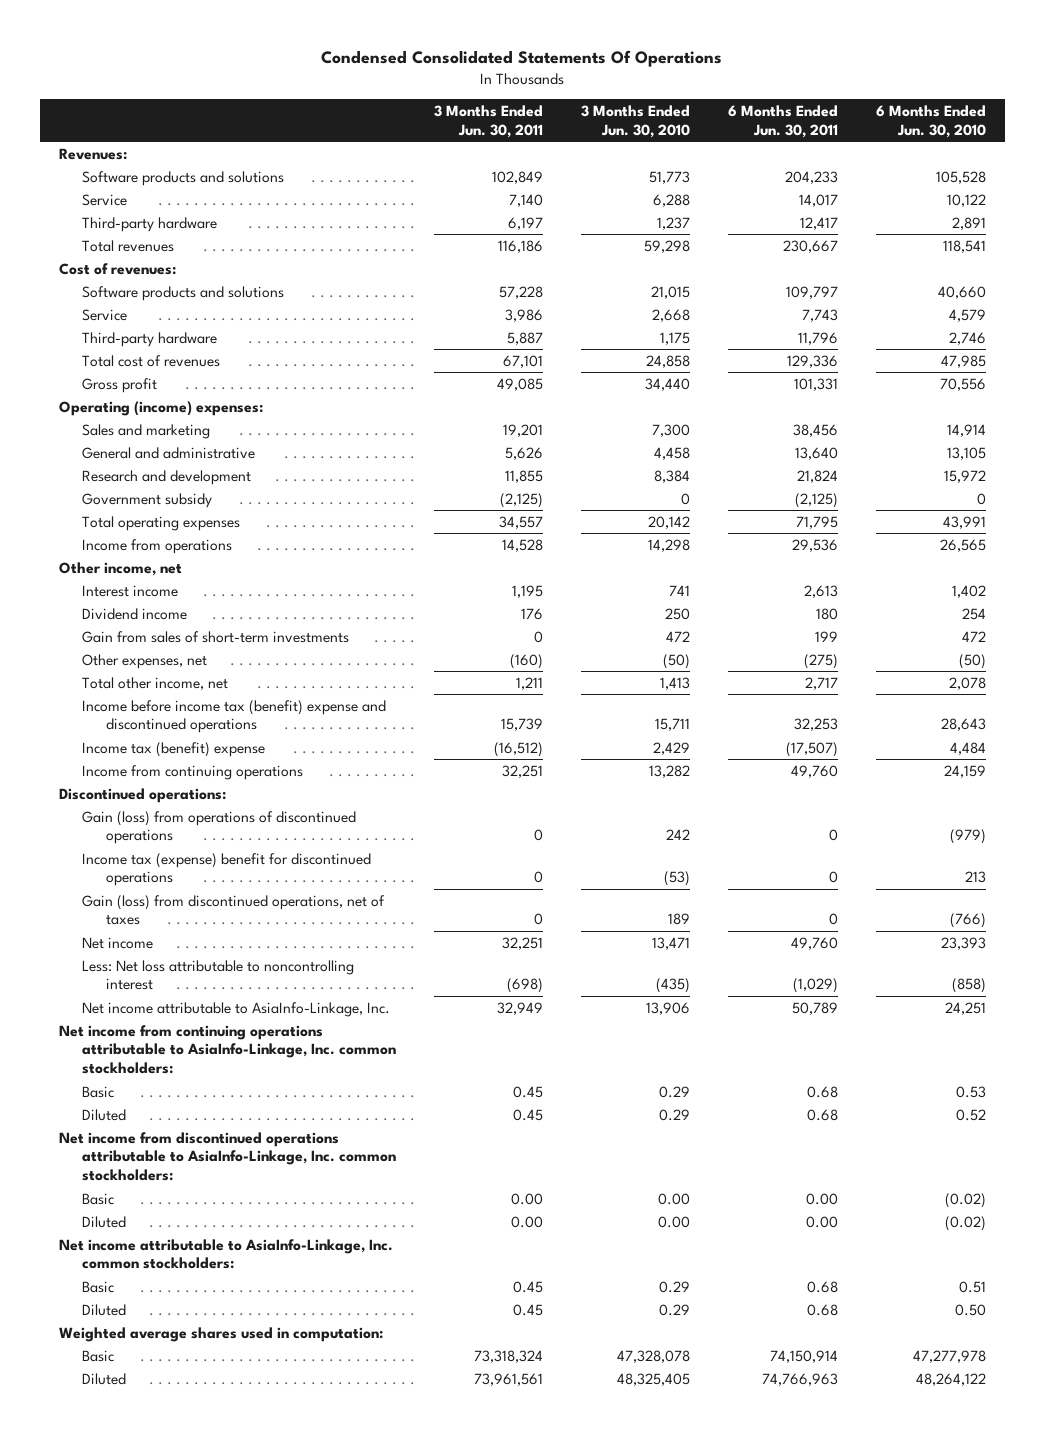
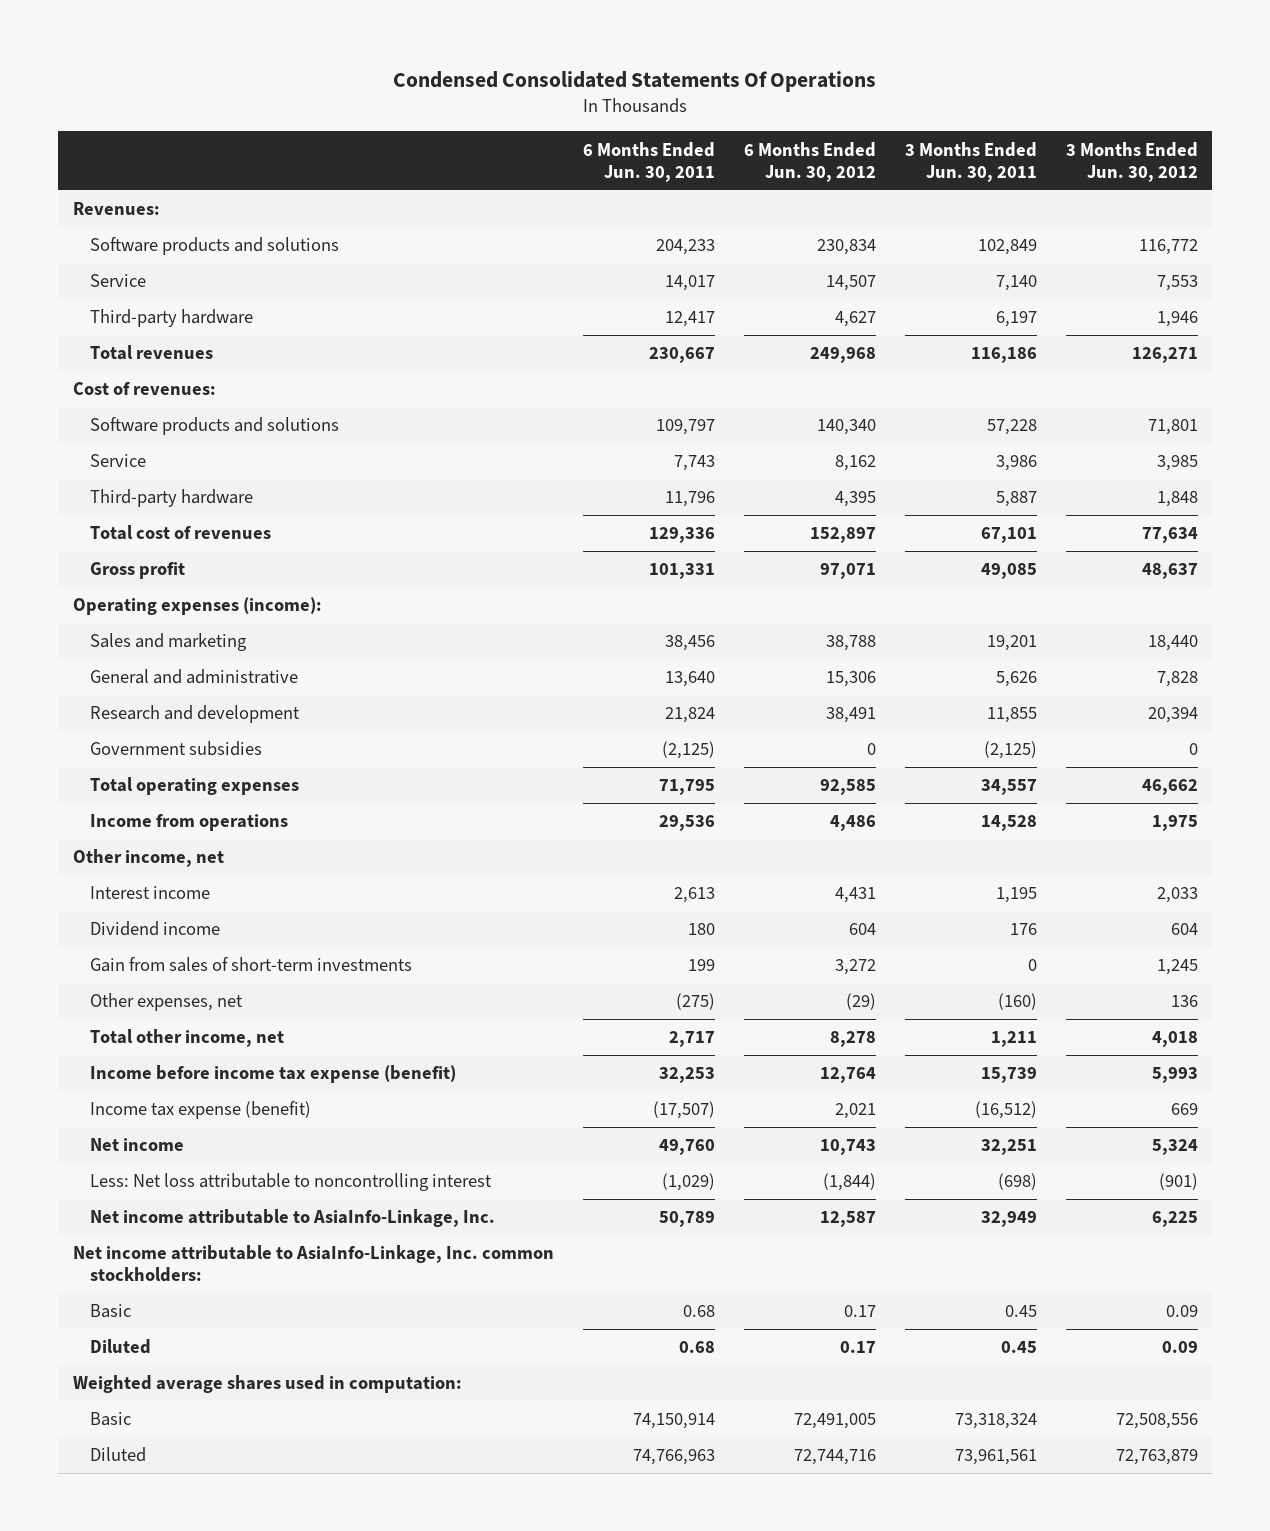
- | 3 Months Ended Jun. 30, 2011 | 3 Months Ended Jun. 30, 2010 | 6 Months Ended Jun. 30, 2011 | 6 Months Ended Jun. 30, 2010
+ | 6 Months Ended Jun. 30, 2011 | 6 Months Ended Jun. 30, 2012 | 3 Months Ended Jun. 30, 2011 | 3 Months Ended Jun. 30, 2012
- Operating (income) expenses:
+ Operating expenses (income):
- Government subsidy | (2,125) | 0 | (2,125) | 0
+ Government subsidies | (2,125) | 0 | (2,125) | 0
- Income before income tax (benefit) expense and discontinued operations | 15,739 | 15,711 | 32,253 | 28,643
- Income tax (benefit) expense | (16,512) | 2,429 | (17,507) | 4,484
- Income from continuing operations | 32,251 | 13,282 | 49,760 | 24,159
- Discontinued operations:
- Gain (loss) from operations of discontinued operations | 0 | 242 | 0 | (979)
- Income tax (expense) benefit for discontinued operations | 0 | (53) | 0 | 213
- Gain (loss) from discontinued operations, net of taxes | 0 | 189 | 0 | (766)
+ Income before income tax expense (benefit) | 32,253 | 12,764 | 15,739 | 5,993
+ Income tax expense (benefit) | (17,507) | 2,021 | (16,512) | 669
- Net income from continuing operations attributable to AsiaInfo-Linkage, Inc. common stockholders:
- Basic | 0.45 | 0.29 | 0.68 | 0.53
- Diluted | 0.45 | 0.29 | 0.68 | 0.52
- Net income from discontinued operations attributable to AsiaInfo-Linkage, Inc. common stockholders:
- Basic | 0.00 | 0.00 | 0.00 | (0.02)
- Diluted | 0.00 | 0.00 | 0.00 | (0.02)

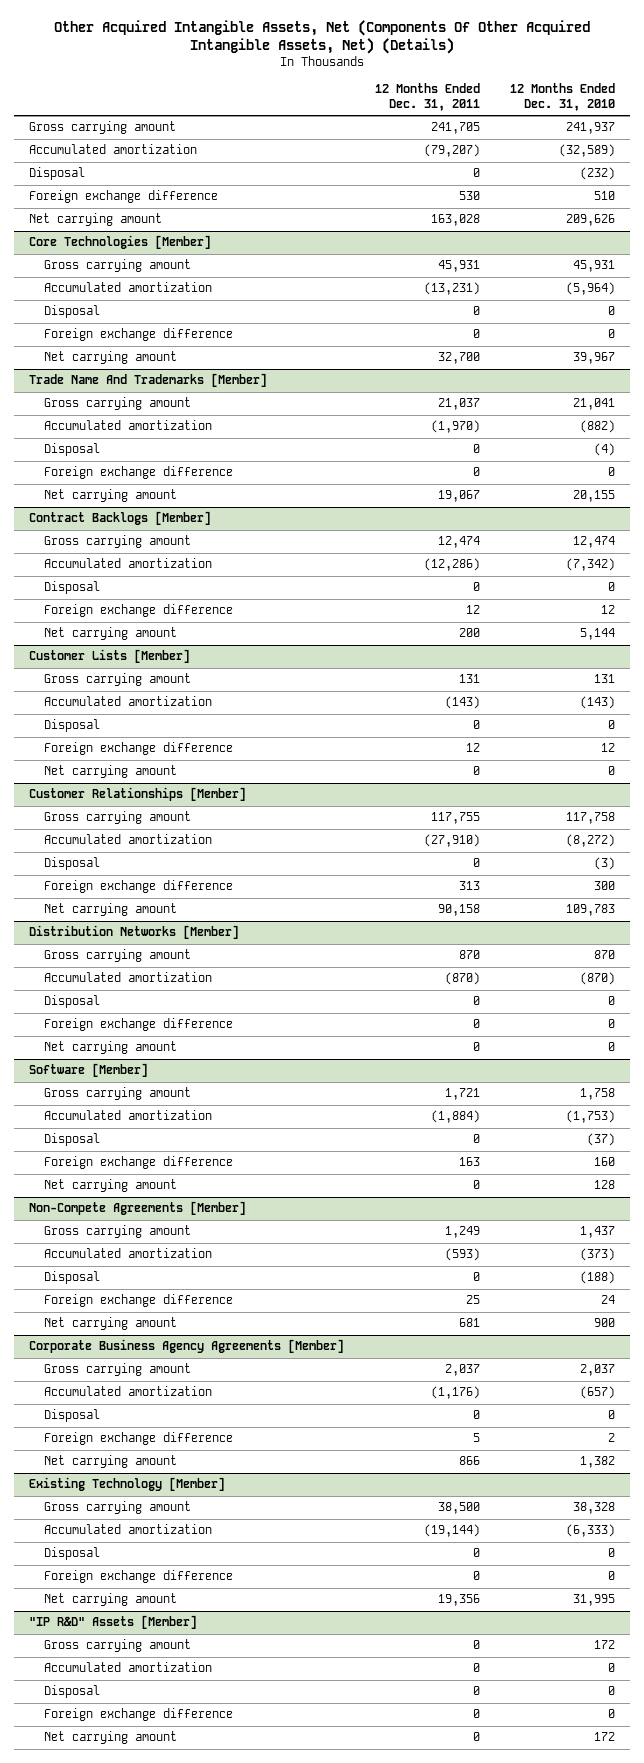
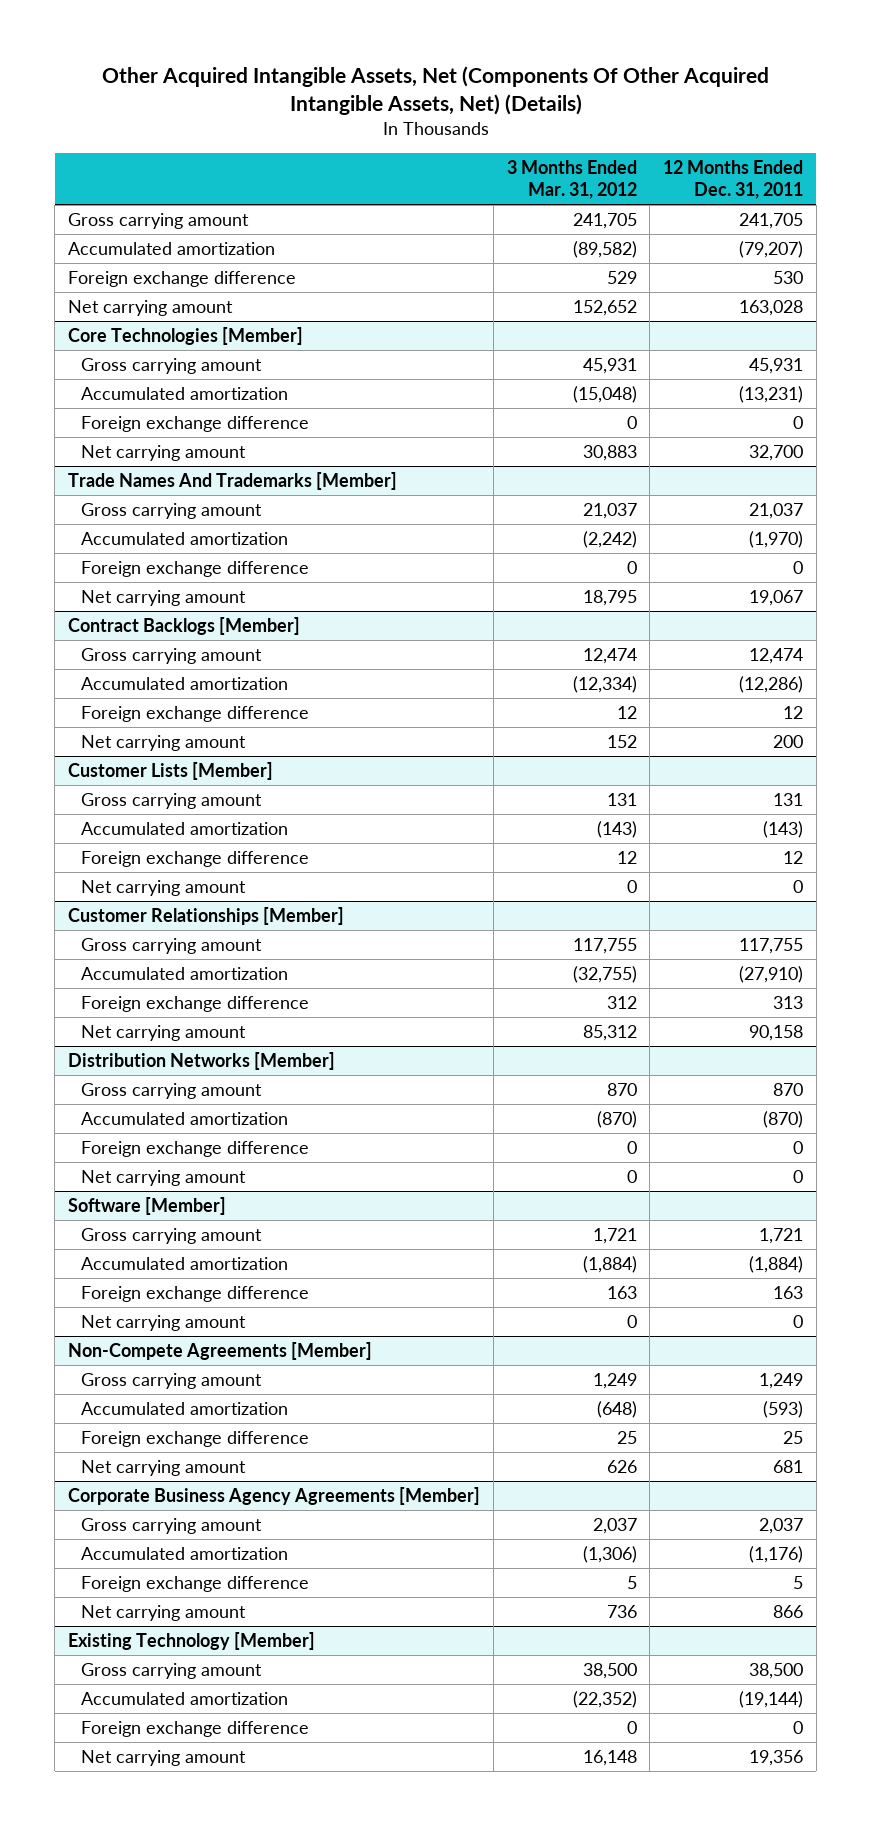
- | 12 Months Ended Dec. 31, 2011 | 12 Months Ended Dec. 31, 2010
+ | 3 Months Ended Mar. 31, 2012 | 12 Months Ended Dec. 31, 2011
- Disposal | 0 | (232)
@ Core Technologies [Member]
- Disposal | 0 | 0
- Trade Name And Trademarks [Member]
+ Trade Names And Trademarks [Member]
- Disposal | 0 | (4)
@ Contract Backlogs [Member]
- Disposal | 0 | 0
@ Customer Lists [Member]
- Disposal | 0 | 0
@ Customer Relationships [Member]
- Disposal | 0 | (3)
@ Distribution Networks [Member]
- Disposal | 0 | 0
@ Software [Member]
- Disposal | 0 | (37)
@ Non-Compete Agreements [Member]
- Disposal | 0 | (188)
@ Corporate Business Agency Agreements [Member]
- Disposal | 0 | 0
@ Existing Technology [Member]
- Disposal | 0 | 0
- "IP R&D" Assets [Member]
- Gross carrying amount | 0 | 172
- Accumulated amortization | 0 | 0
- Disposal | 0 | 0
- Foreign exchange difference | 0 | 0
- Net carrying amount | 0 | 172

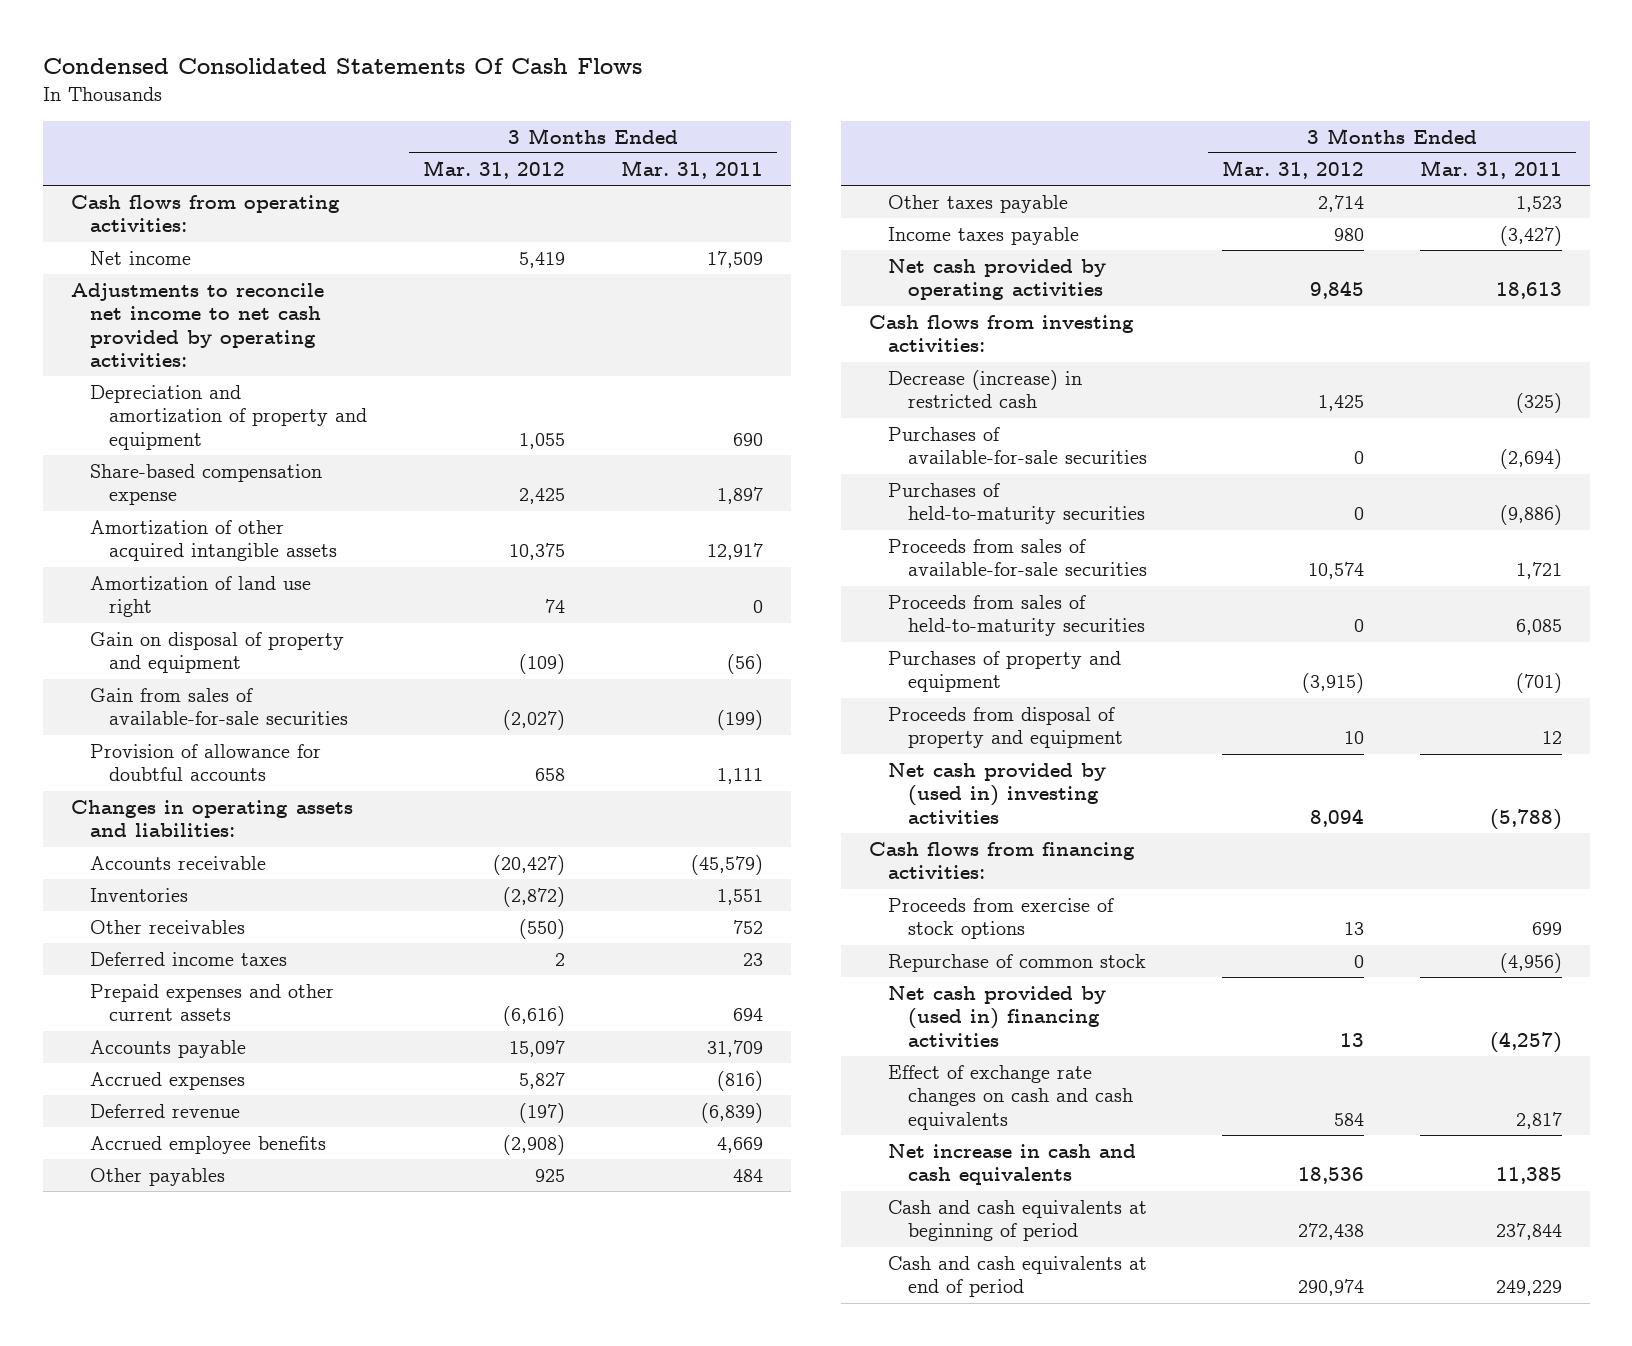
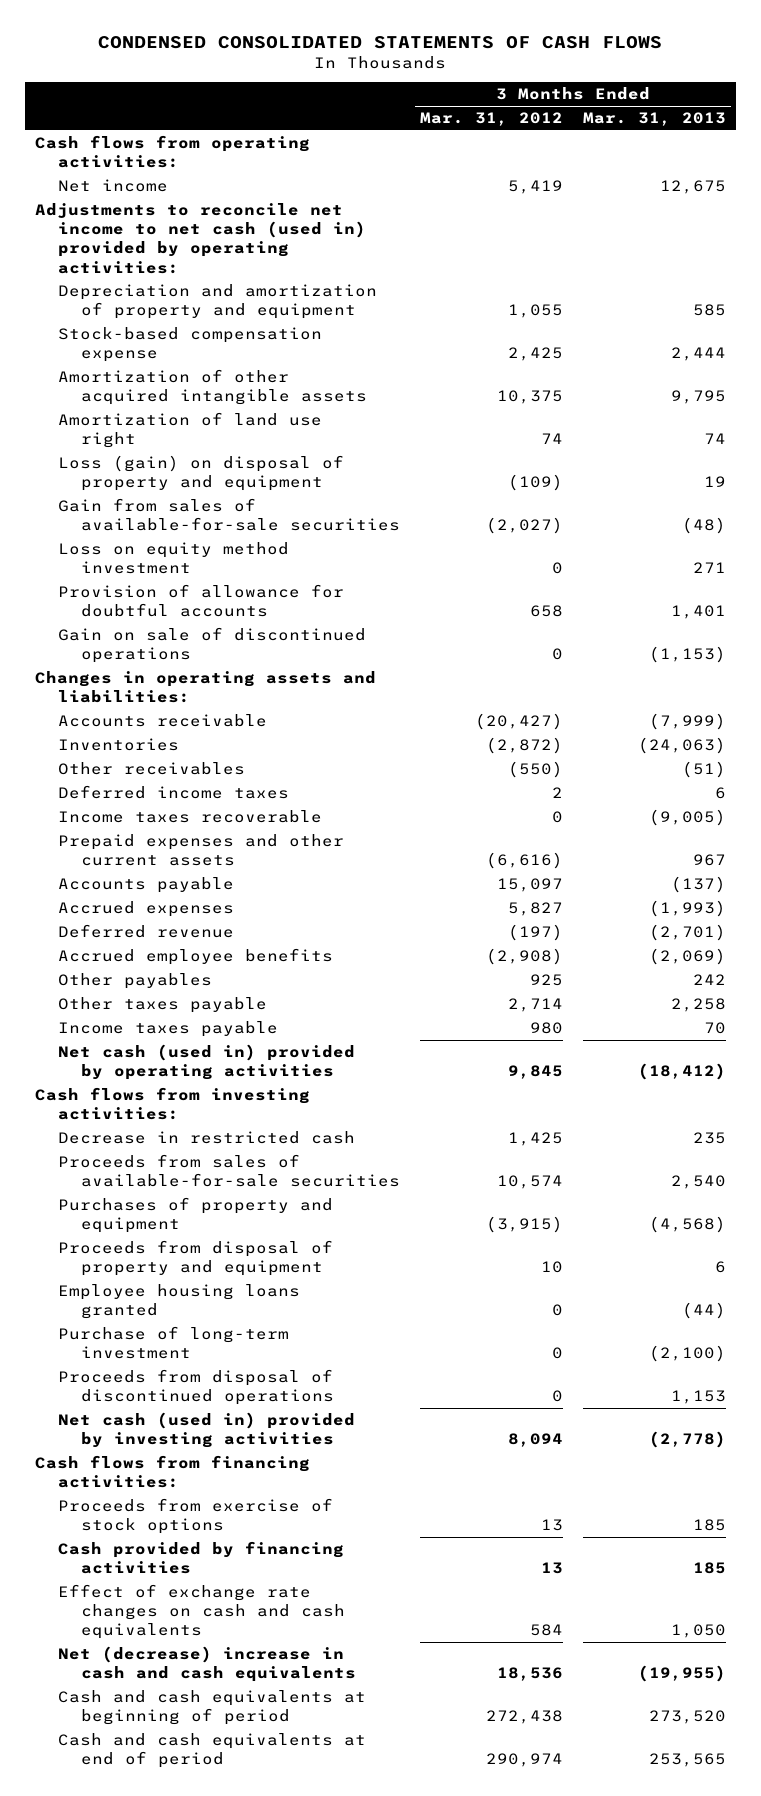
- Condensed Consolidated Statements Of Cash Flows
+ CONDENSED CONSOLIDATED STATEMENTS OF CASH FLOWS
- | 3 Months Ended Mar. 31, 2012 | 3 Months Ended Mar. 31, 2011
+ | 3 Months Ended Mar. 31, 2012 | 3 Months Ended Mar. 31, 2013
- Adjustments to reconcile net income to net cash provided by operating activities:
+ Adjustments to reconcile net income to net cash (used in) provided by operating activities:
- Share-based compensation expense | 2,425 | 1,897
+ Stock-based compensation expense | 2,425 | 2,444
- Gain on disposal of property and equipment | (109) | (56)
+ Loss (gain) on disposal of property and equipment | (109) | 19
+ Loss on equity method investment | 0 | 271
+ Gain on sale of discontinued operations | 0 | (1,153)
+ Income taxes recoverable | 0 | (9,005)
- Net cash provided by operating activities | 9,845 | 18,613
+ Net cash (used in) provided by operating activities | 9,845 | (18,412)
- Decrease (increase) in restricted cash | 1,425 | (325)
- Purchases of available-for-sale securities | 0 | (2,694)
- Purchases of held-to-maturity securities | 0 | (9,886)
+ Decrease in restricted cash | 1,425 | 235
- Proceeds from sales of held-to-maturity securities | 0 | 6,085
- Net cash provided by (used in) investing activities | 8,094 | (5,788)
+ Employee housing loans granted | 0 | (44)
+ Purchase of long-term investment | 0 | (2,100)
+ Proceeds from disposal of discontinued operations | 0 | 1,153
+ Net cash (used in) provided by investing activities | 8,094 | (2,778)
- Repurchase of common stock | 0 | (4,956)
- Net cash provided by (used in) financing activities | 13 | (4,257)
+ Cash provided by financing activities | 13 | 185
- Net increase in cash and cash equivalents | 18,536 | 11,385
+ Net (decrease) increase in cash and cash equivalents | 18,536 | (19,955)

